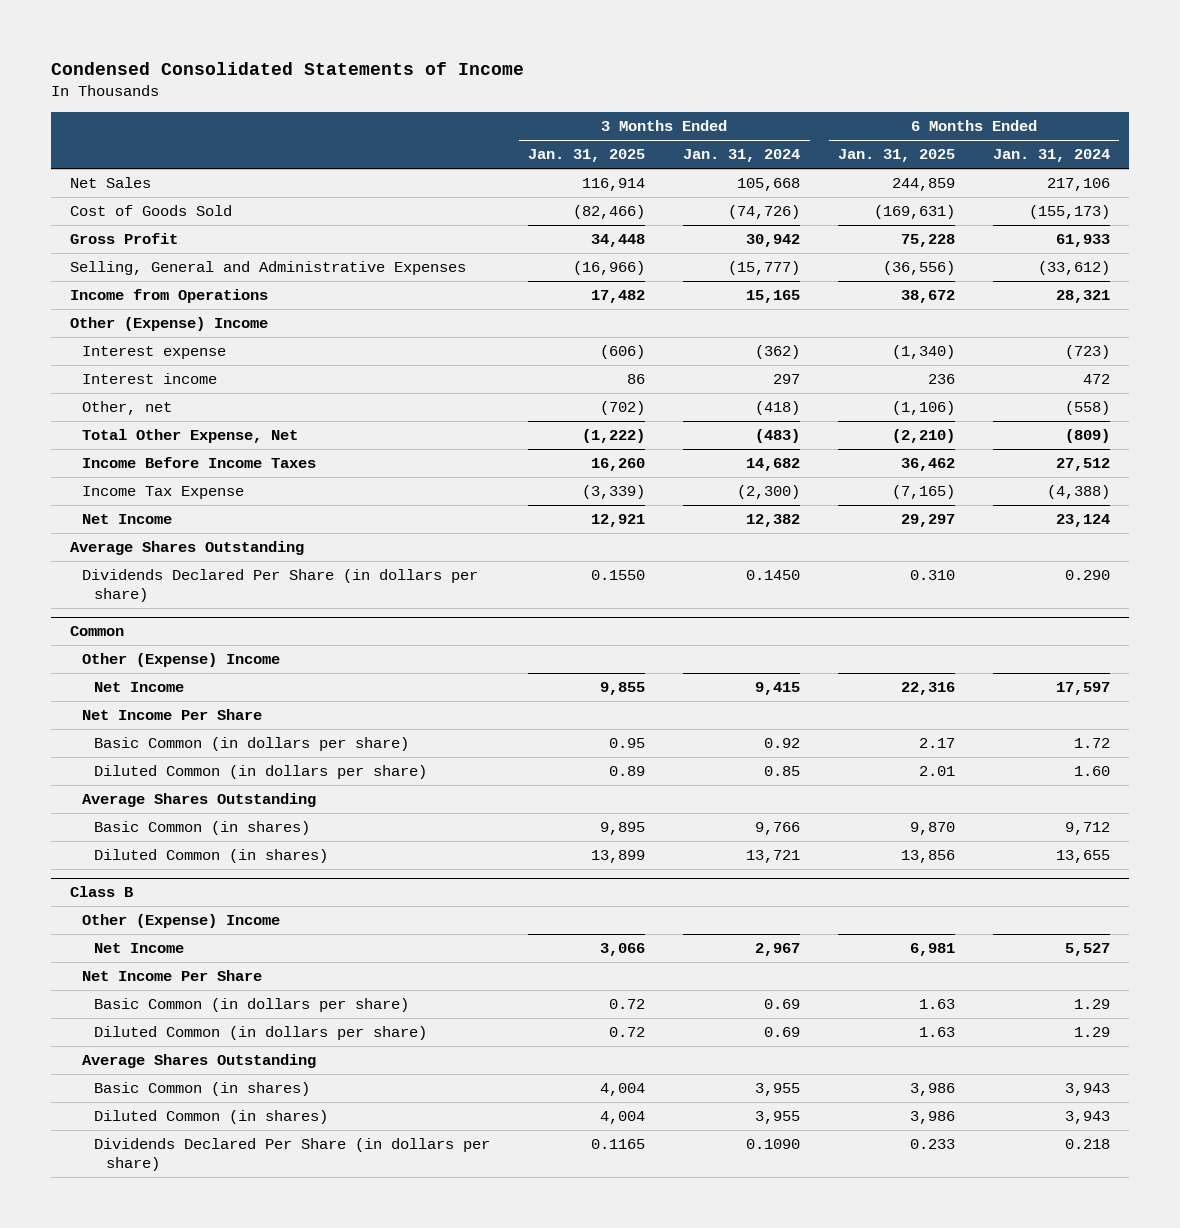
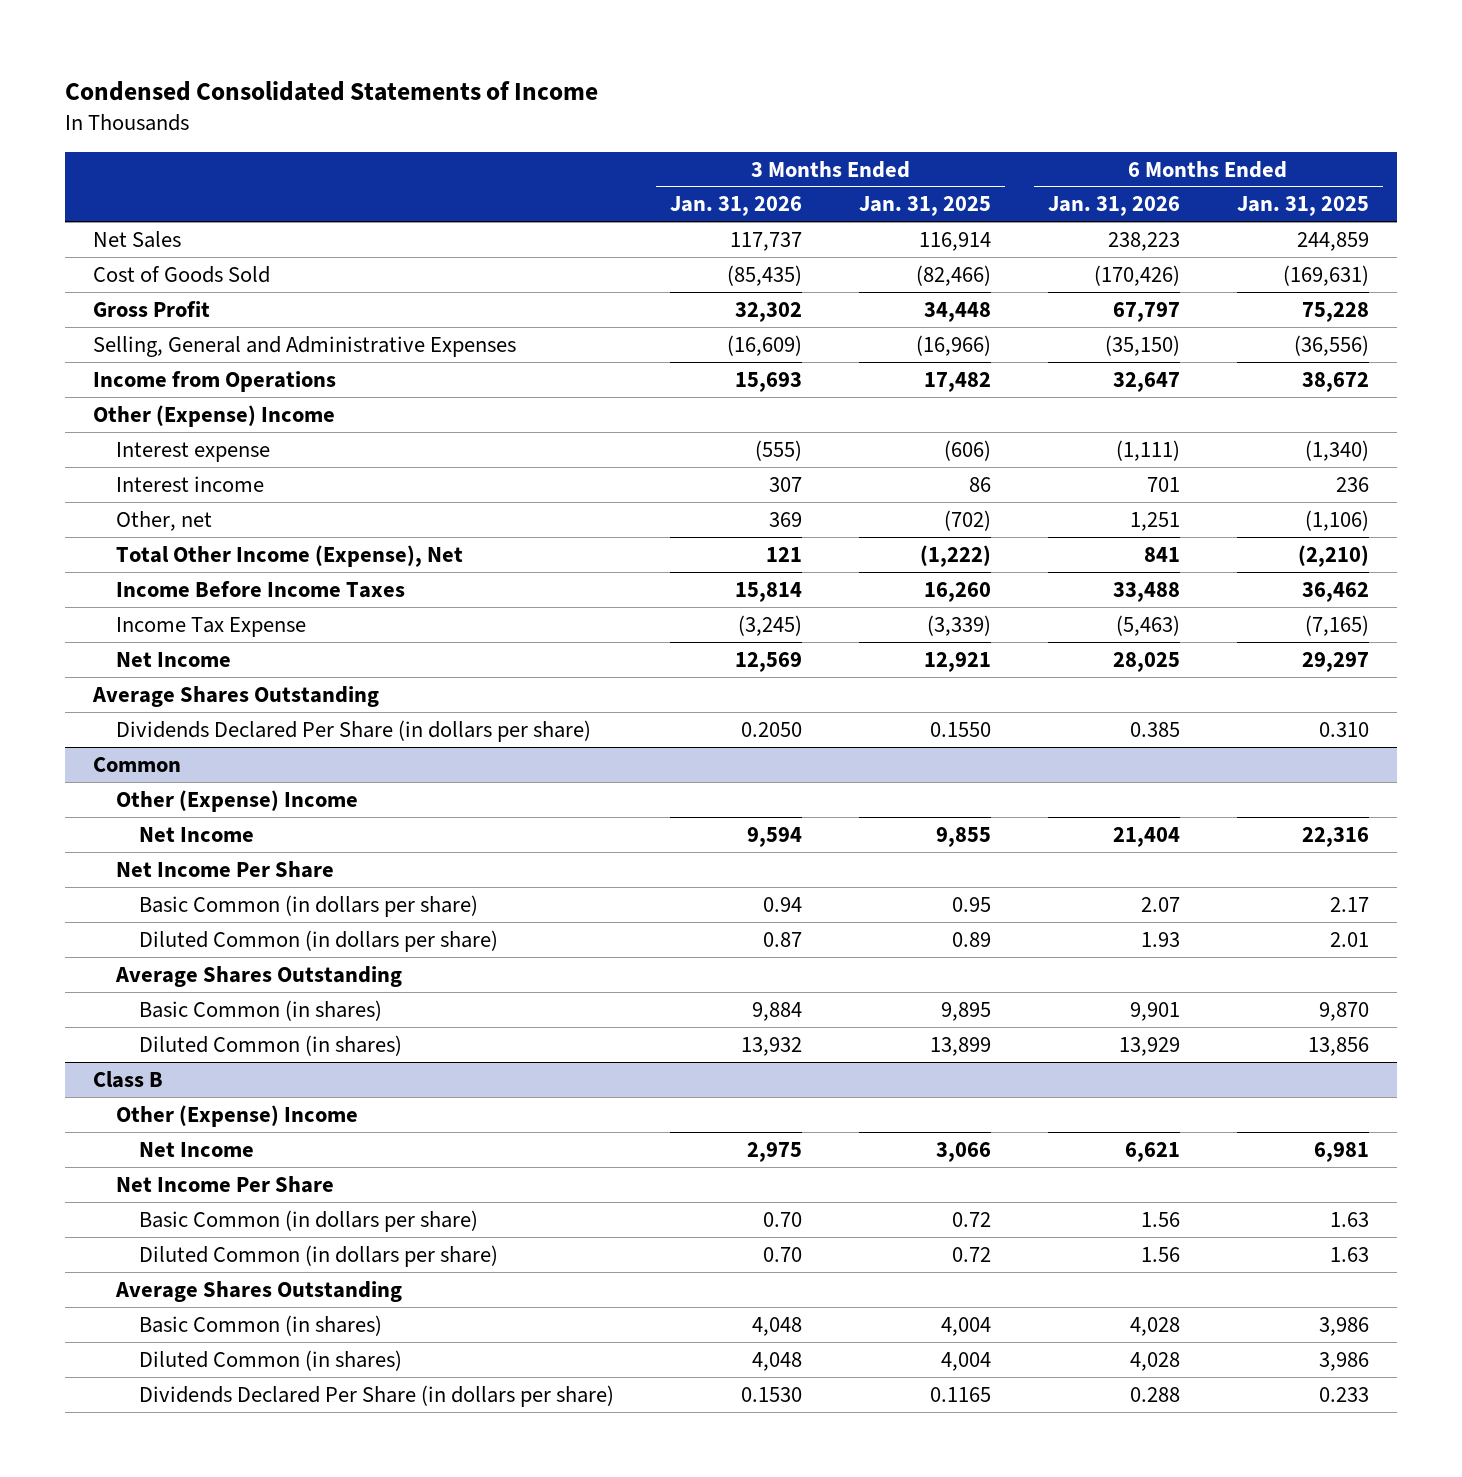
- | 3 Months Ended Jan. 31, 2025 | 3 Months Ended Jan. 31, 2024 | 6 Months Ended Jan. 31, 2025 | 6 Months Ended Jan. 31, 2024
+ | 3 Months Ended Jan. 31, 2026 | 3 Months Ended Jan. 31, 2025 | 6 Months Ended Jan. 31, 2026 | 6 Months Ended Jan. 31, 2025
- Total Other Expense, Net | (1,222) | (483) | (2,210) | (809)
+ Total Other Income (Expense), Net | 121 | (1,222) | 841 | (2,210)

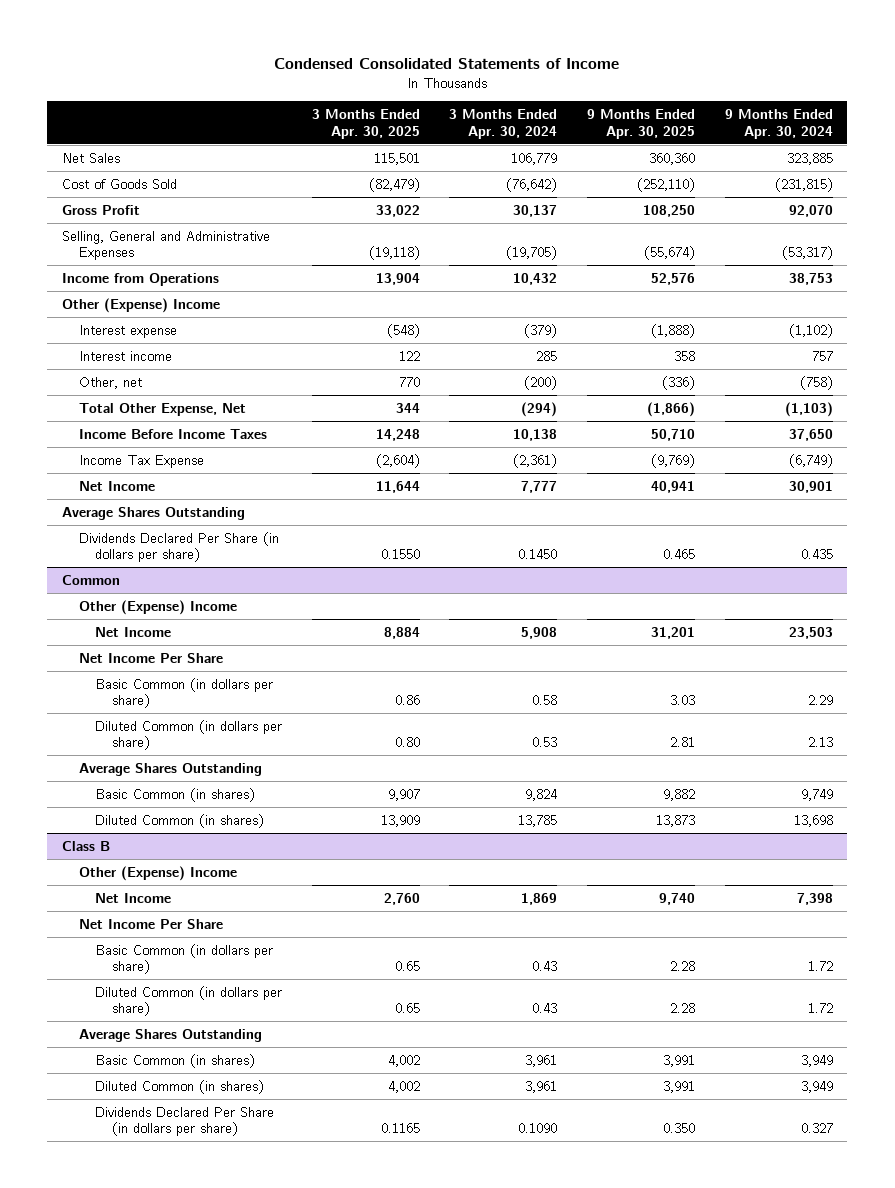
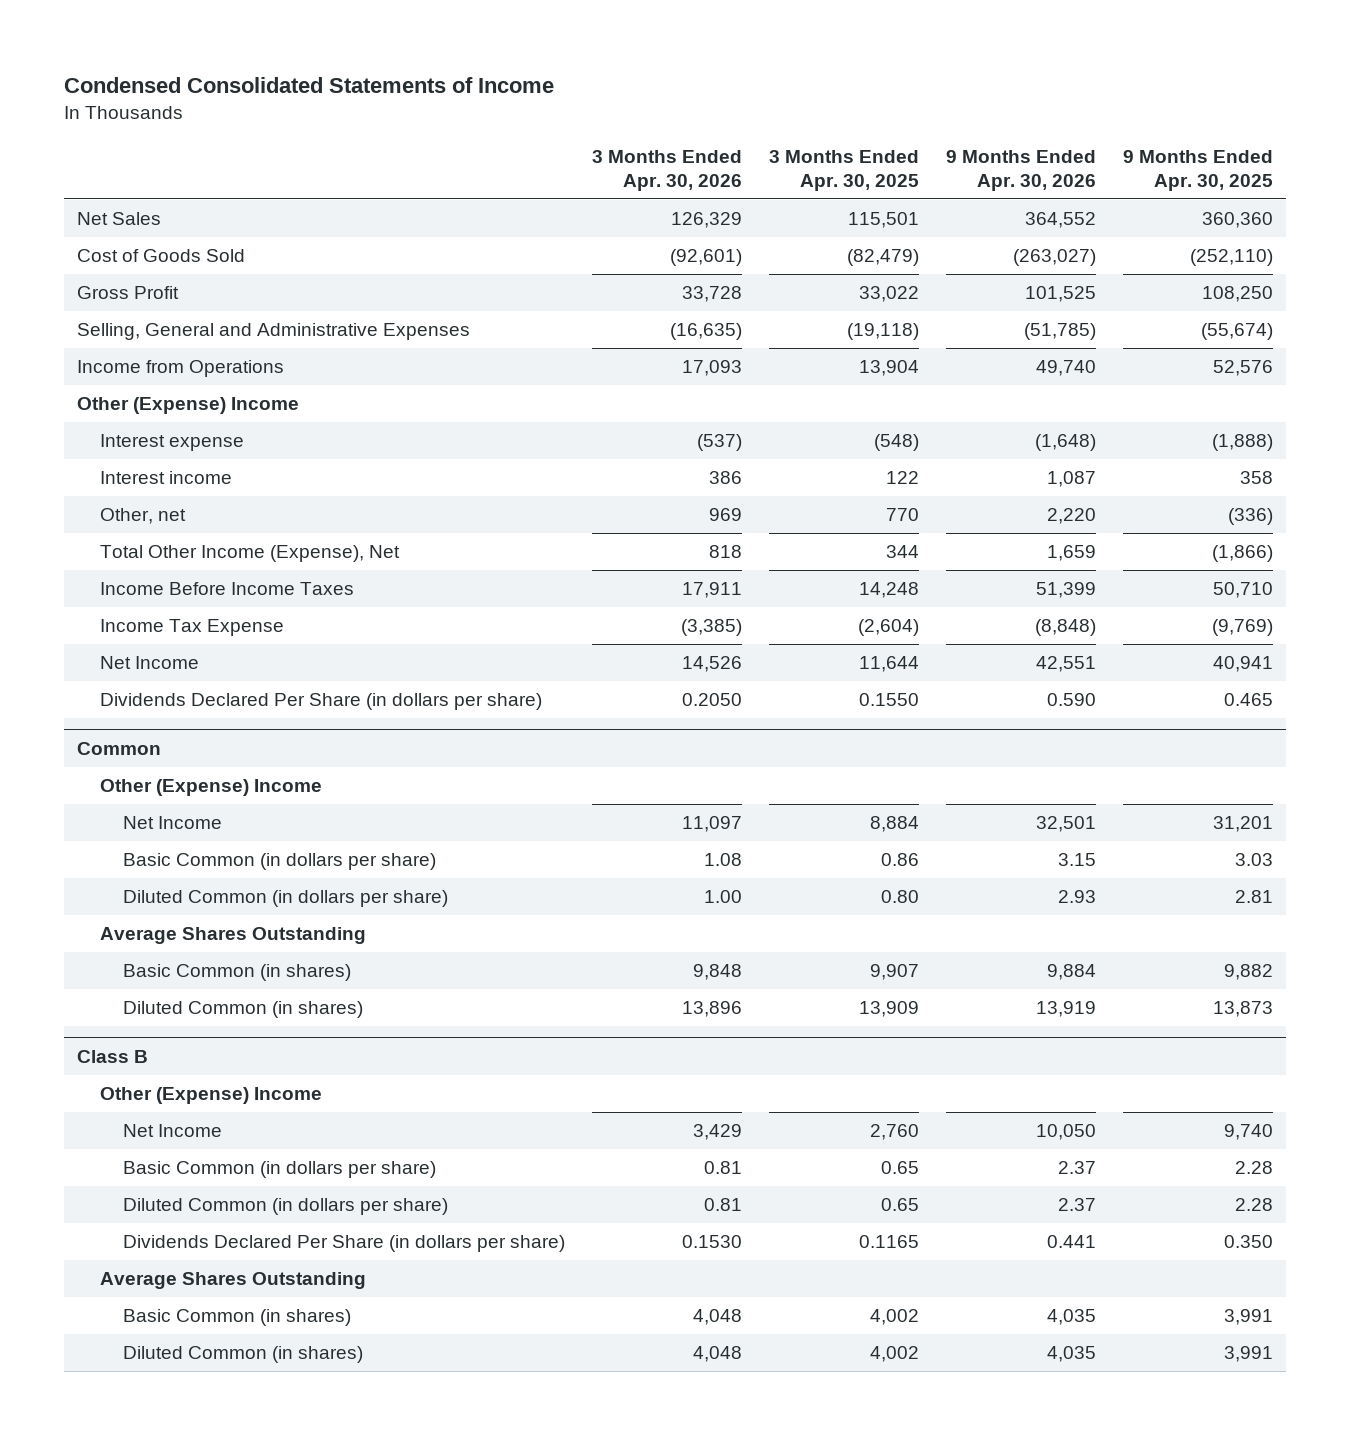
- | 3 Months Ended Apr. 30, 2025 | 3 Months Ended Apr. 30, 2024 | 9 Months Ended Apr. 30, 2025 | 9 Months Ended Apr. 30, 2024
+ | 3 Months Ended Apr. 30, 2026 | 3 Months Ended Apr. 30, 2025 | 9 Months Ended Apr. 30, 2026 | 9 Months Ended Apr. 30, 2025
- Total Other Expense, Net | 344 | (294) | (1,866) | (1,103)
+ Total Other Income (Expense), Net | 818 | 344 | 1,659 | (1,866)
- Average Shares Outstanding
@ Common
- Net Income Per Share
@ Class B
- Net Income Per Share
moved up: Dividends Declared Per Share (in dollars per share) | 0.1530 | 0.1165 | 0.441 | 0.350

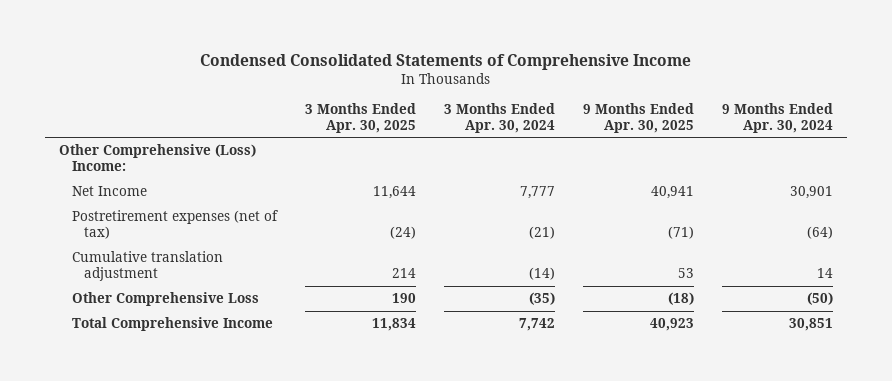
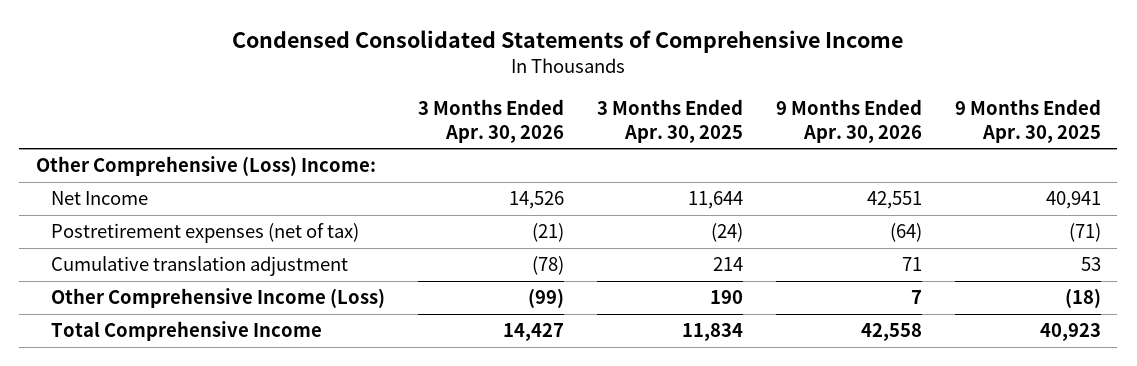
- | 3 Months Ended Apr. 30, 2025 | 3 Months Ended Apr. 30, 2024 | 9 Months Ended Apr. 30, 2025 | 9 Months Ended Apr. 30, 2024
+ | 3 Months Ended Apr. 30, 2026 | 3 Months Ended Apr. 30, 2025 | 9 Months Ended Apr. 30, 2026 | 9 Months Ended Apr. 30, 2025
- Other Comprehensive Loss | 190 | (35) | (18) | (50)
+ Other Comprehensive Income (Loss) | (99) | 190 | 7 | (18)

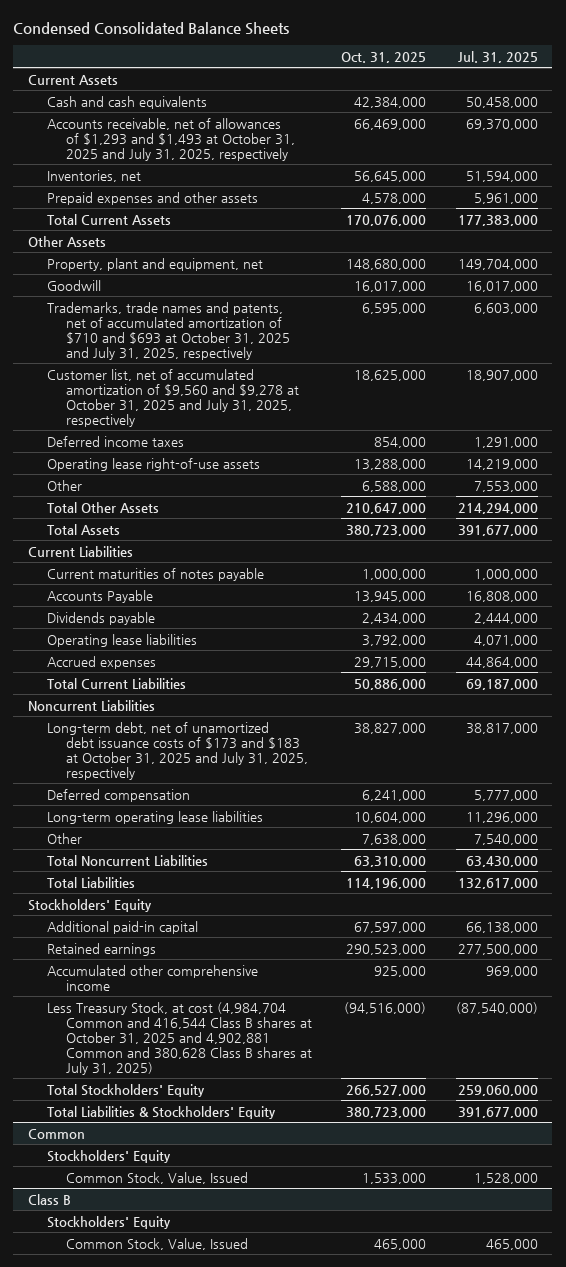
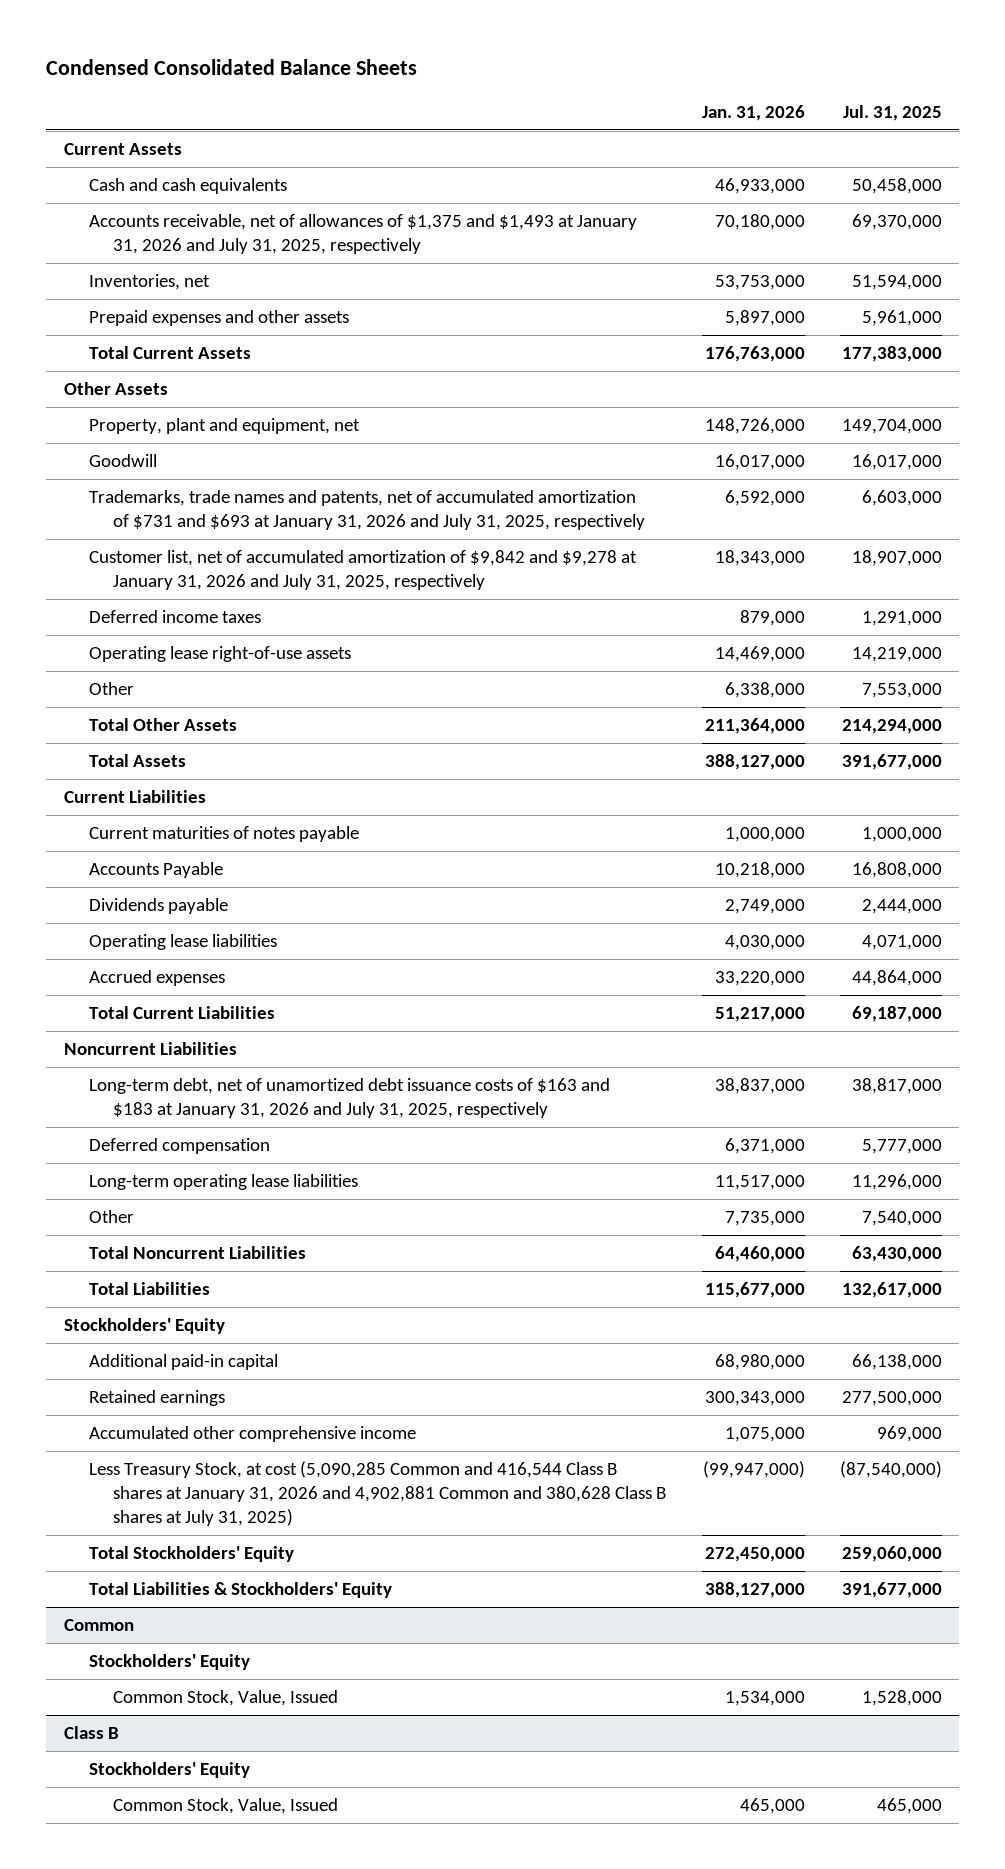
- | Oct. 31, 2025 | Jul. 31, 2025
+ | Jan. 31, 2026 | Jul. 31, 2025
- Accounts receivable, net of allowances of $1,293 and $1,493 at October 31, 2025 and July 31, 2025, respectively | 66,469,000 | 69,370,000
+ Accounts receivable, net of allowances of $1,375 and $1,493 at January 31, 2026 and July 31, 2025, respectively | 70,180,000 | 69,370,000
- Trademarks, trade names and patents, net of accumulated amortization of $710 and $693 at October 31, 2025 and July 31, 2025, respectively | 6,595,000 | 6,603,000
- Customer list, net of accumulated amortization of $9,560 and $9,278 at October 31, 2025 and July 31, 2025, respectively | 18,625,000 | 18,907,000
+ Trademarks, trade names and patents, net of accumulated amortization of $731 and $693 at January 31, 2026 and July 31, 2025, respectively | 6,592,000 | 6,603,000
+ Customer list, net of accumulated amortization of $9,842 and $9,278 at January 31, 2026 and July 31, 2025, respectively | 18,343,000 | 18,907,000
- Long-term debt, net of unamortized debt issuance costs of $173 and $183 at October 31, 2025 and July 31, 2025, respectively | 38,827,000 | 38,817,000
+ Long-term debt, net of unamortized debt issuance costs of $163 and $183 at January 31, 2026 and July 31, 2025, respectively | 38,837,000 | 38,817,000
- Less Treasury Stock, at cost (4,984,704 Common and 416,544 Class B shares at October 31, 2025 and 4,902,881 Common and 380,628 Class B shares at July 31, 2025) | (94,516,000) | (87,540,000)
+ Less Treasury Stock, at cost (5,090,285 Common and 416,544 Class B shares at January 31, 2026 and 4,902,881 Common and 380,628 Class B shares at July 31, 2025) | (99,947,000) | (87,540,000)

